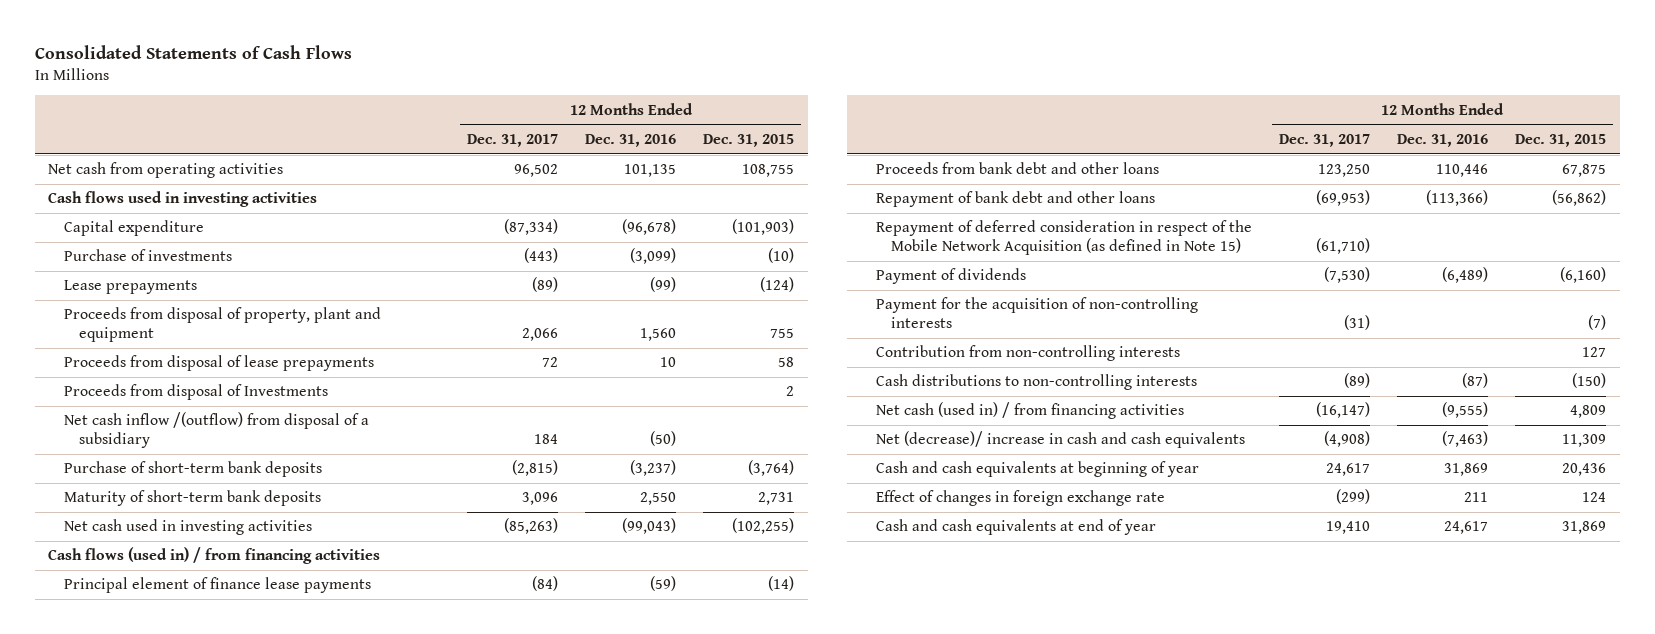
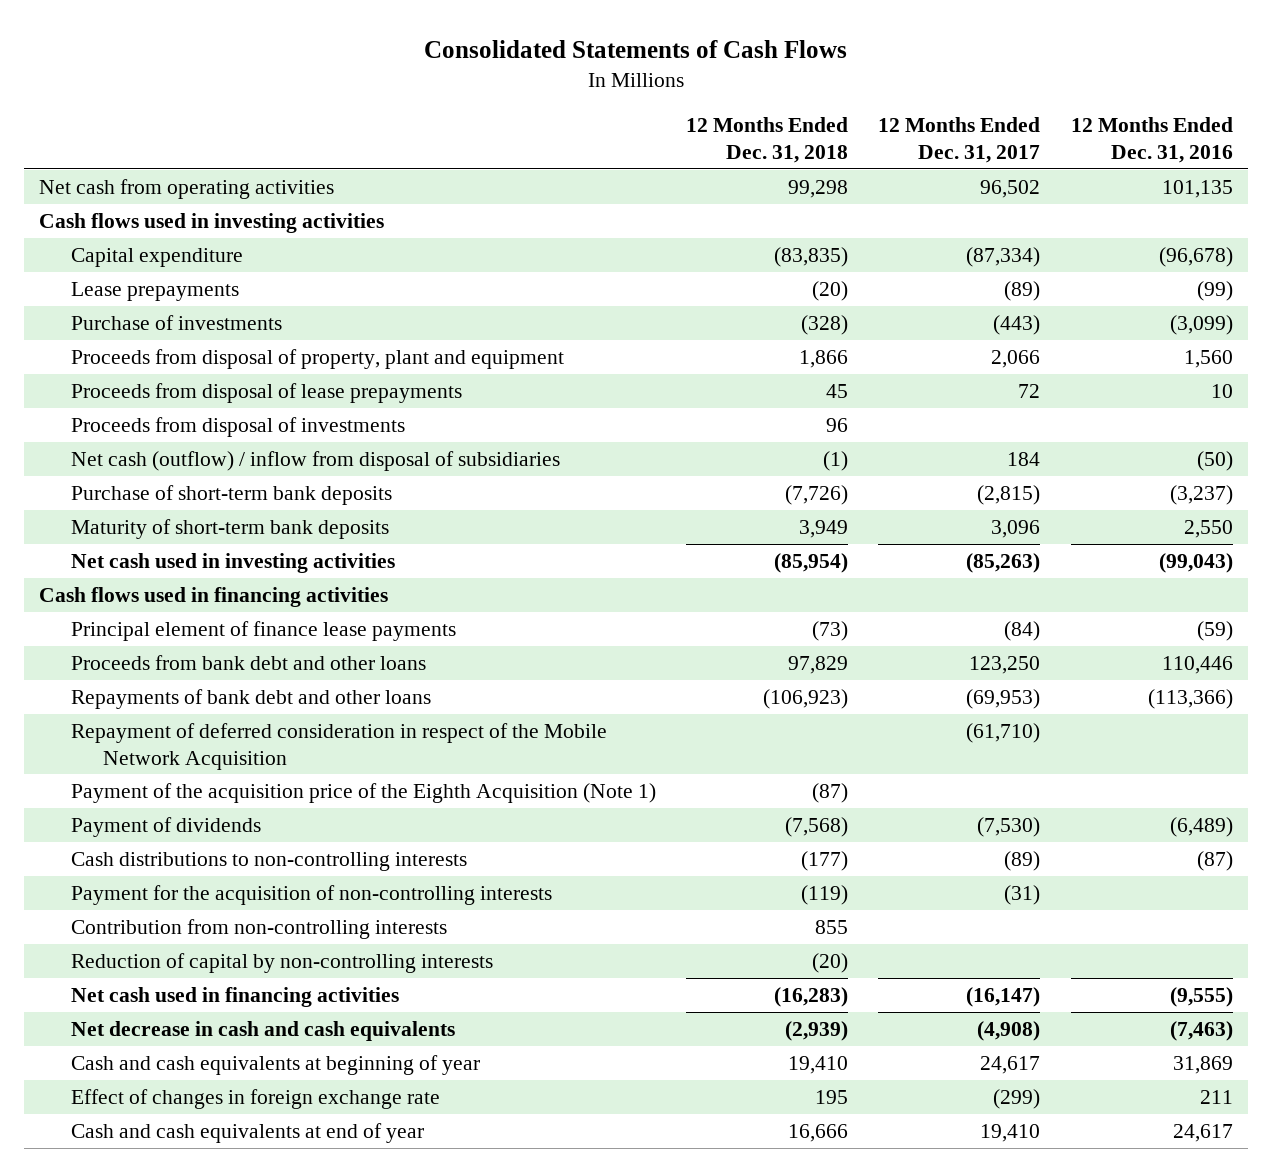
- | 12 Months Ended Dec. 31, 2017 | 12 Months Ended Dec. 31, 2016 | 12 Months Ended Dec. 31, 2015
+ | 12 Months Ended Dec. 31, 2018 | 12 Months Ended Dec. 31, 2017 | 12 Months Ended Dec. 31, 2016
moved down: Purchase of investments | (328) | (443) | (3,099)
- Proceeds from disposal of Investments | | | 2
- Net cash inflow /(outflow) from disposal of a subsidiary | 184 | (50) |
+ Proceeds from disposal of investments | 96 | |
+ Net cash (outflow) / inflow from disposal of subsidiaries | (1) | 184 | (50)
- Cash flows (used in) / from financing activities
+ Cash flows used in financing activities
- Repayment of bank debt and other loans | (69,953) | (113,366) | (56,862)
- Repayment of deferred consideration in respect of the Mobile Network Acquisition (as defined in Note 15) | (61,710) | |
+ Repayments of bank debt and other loans | (106,923) | (69,953) | (113,366)
+ Repayment of deferred consideration in respect of the Mobile Network Acquisition | | (61,710) |
+ Payment of the acquisition price of the Eighth Acquisition (Note 1) | (87) | |
moved up: Cash distributions to non-controlling interests | (177) | (89) | (87)
- Net cash (used in) / from financing activities | (16,147) | (9,555) | 4,809
- Net (decrease)/ increase in cash and cash equivalents | (4,908) | (7,463) | 11,309
+ Reduction of capital by non-controlling interests | (20) | |
+ Net cash used in financing activities | (16,283) | (16,147) | (9,555)
+ Net decrease in cash and cash equivalents | (2,939) | (4,908) | (7,463)

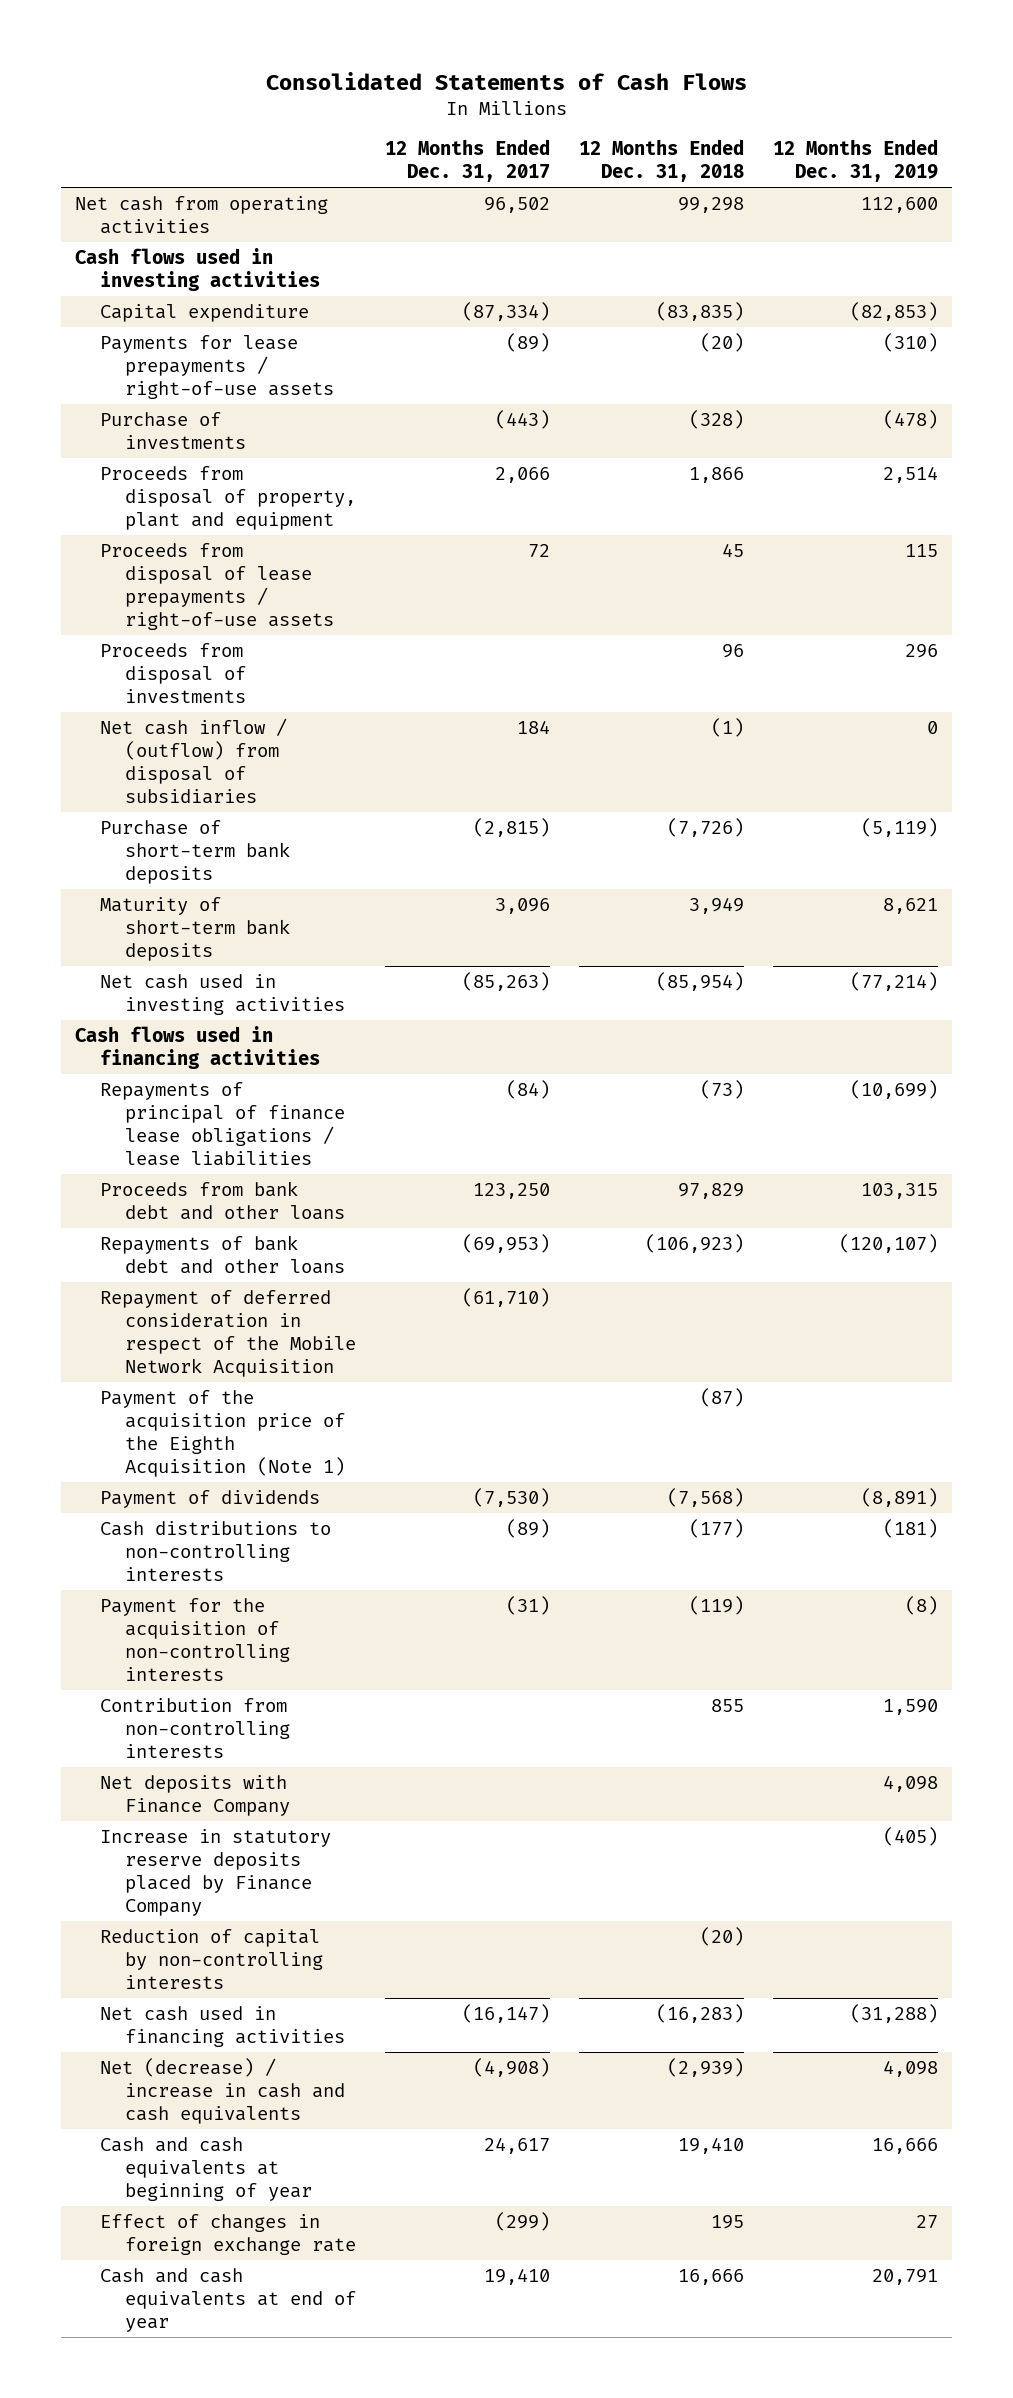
- | 12 Months Ended Dec. 31, 2018 | 12 Months Ended Dec. 31, 2017 | 12 Months Ended Dec. 31, 2016
+ | 12 Months Ended Dec. 31, 2017 | 12 Months Ended Dec. 31, 2018 | 12 Months Ended Dec. 31, 2019
- Lease prepayments | (20) | (89) | (99)
+ Payments for lease prepayments / right-of-use assets | (89) | (20) | (310)
- Proceeds from disposal of lease prepayments | 45 | 72 | 10
+ Proceeds from disposal of lease prepayments / right-of-use assets | 72 | 45 | 115
- Net cash (outflow) / inflow from disposal of subsidiaries | (1) | 184 | (50)
+ Net cash inflow / (outflow) from disposal of subsidiaries | 184 | (1) | 0
- Principal element of finance lease payments | (73) | (84) | (59)
+ Repayments of principal of finance lease obligations / lease liabilities | (84) | (73) | (10,699)
+ Net deposits with Finance Company | | | 4,098
+ Increase in statutory reserve deposits placed by Finance Company | | | (405)
- Net decrease in cash and cash equivalents | (2,939) | (4,908) | (7,463)
+ Net (decrease) / increase in cash and cash equivalents | (4,908) | (2,939) | 4,098

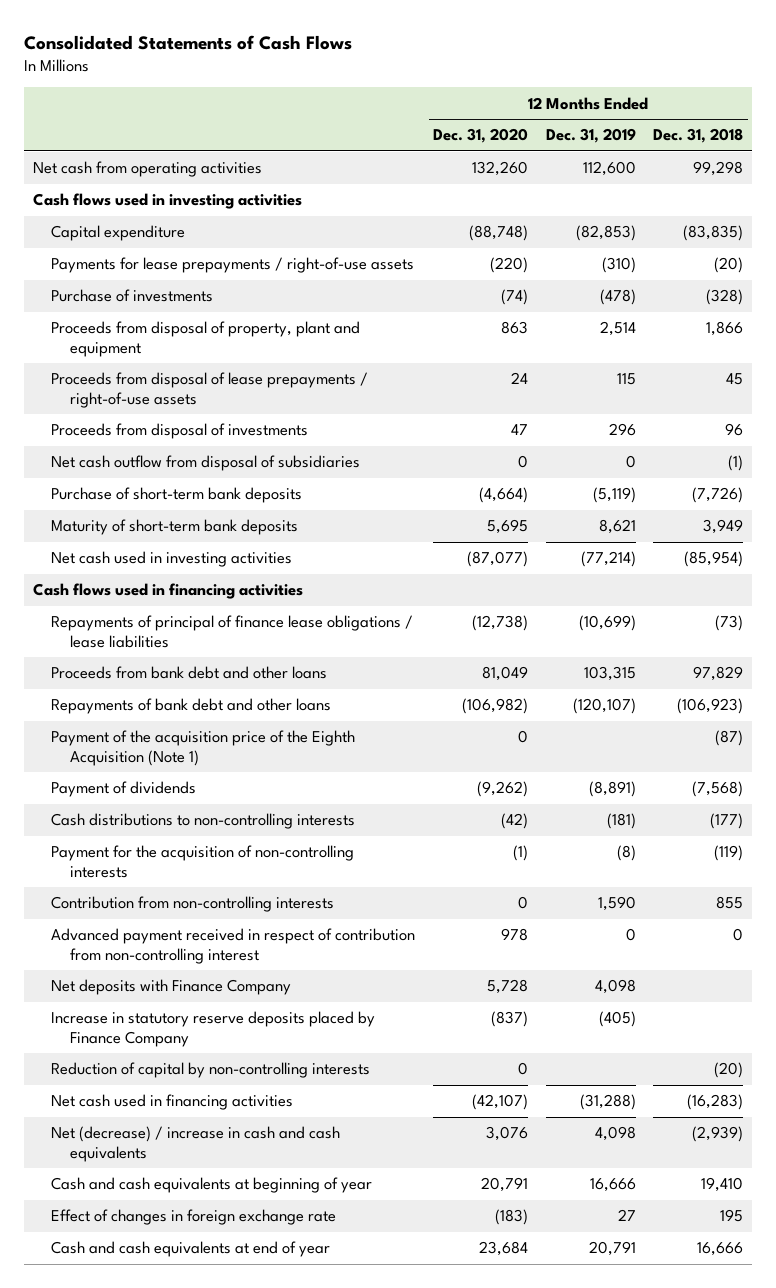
- | 12 Months Ended Dec. 31, 2017 | 12 Months Ended Dec. 31, 2018 | 12 Months Ended Dec. 31, 2019
+ | 12 Months Ended Dec. 31, 2020 | 12 Months Ended Dec. 31, 2019 | 12 Months Ended Dec. 31, 2018
- Net cash inflow / (outflow) from disposal of subsidiaries | 184 | (1) | 0
+ Net cash outflow from disposal of subsidiaries | 0 | 0 | (1)
- Repayment of deferred consideration in respect of the Mobile Network Acquisition | (61,710) | |
+ Advanced payment received in respect of contribution from non-controlling interest | 978 | 0 | 0

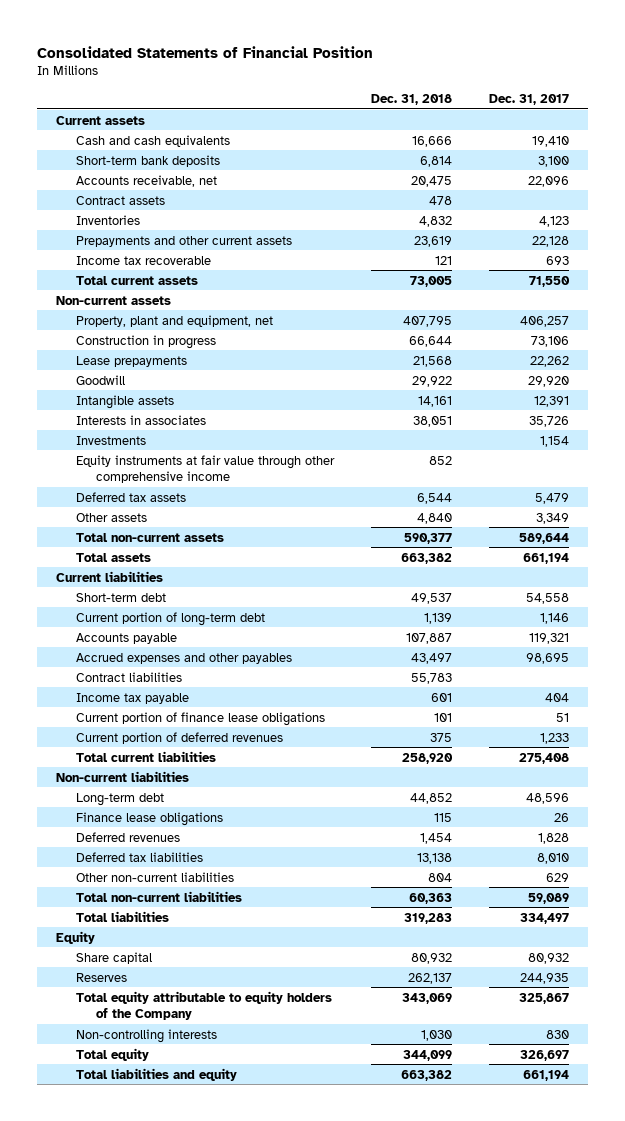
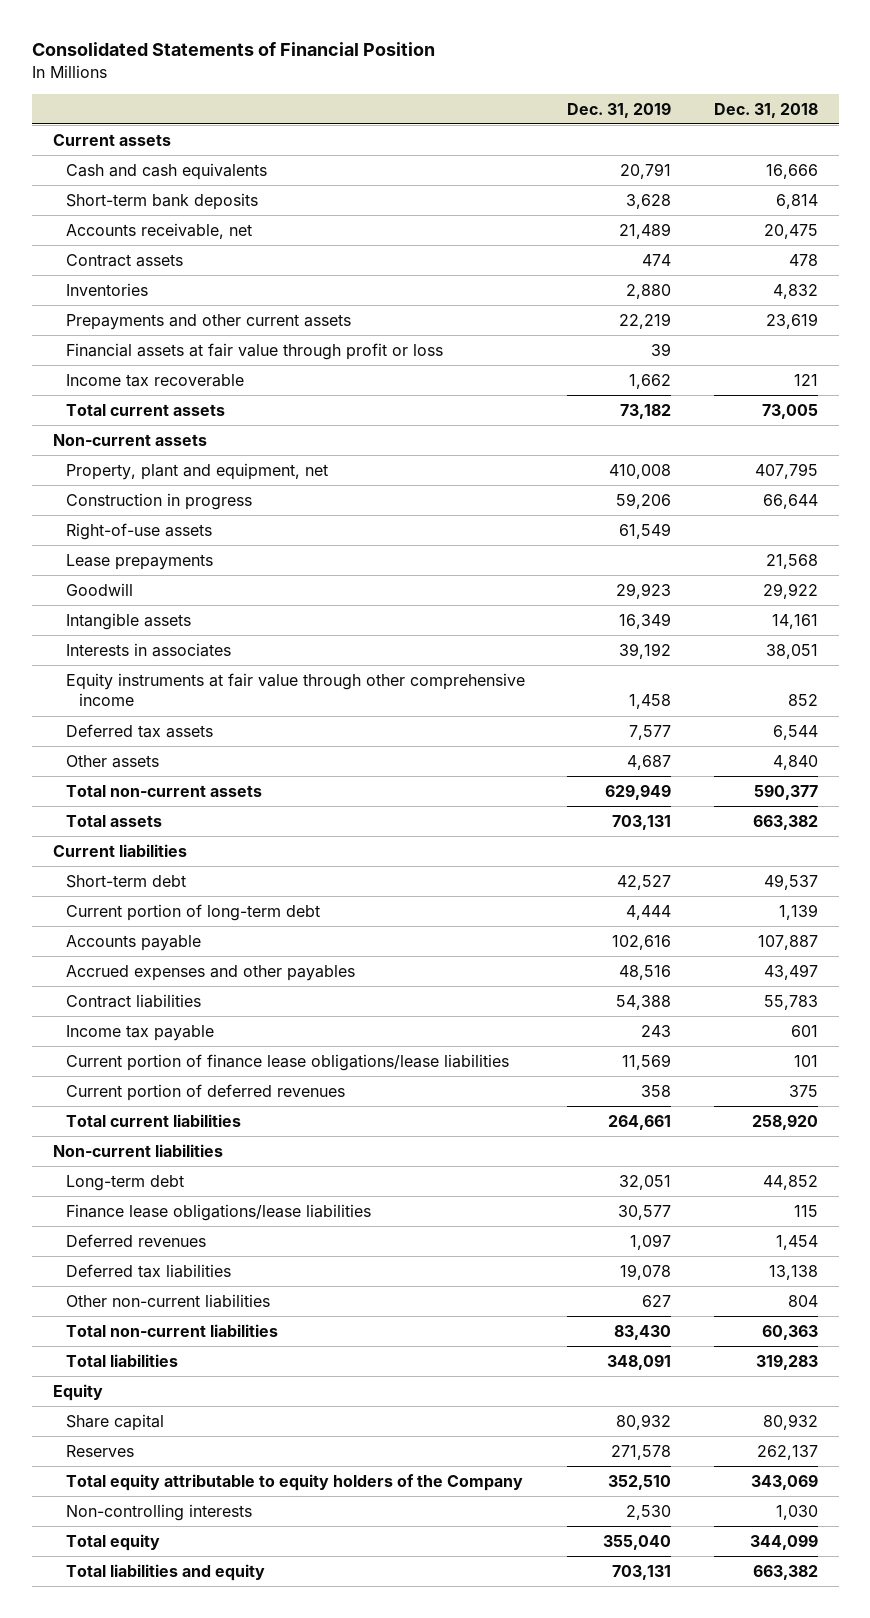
- | Dec. 31, 2018 | Dec. 31, 2017
+ | Dec. 31, 2019 | Dec. 31, 2018
+ Financial assets at fair value through profit or loss | 39 |
+ Right-of-use assets | 61,549 |
- Investments | | 1,154
- Current portion of finance lease obligations | 101 | 51
+ Current portion of finance lease obligations/lease liabilities | 11,569 | 101
- Finance lease obligations | 115 | 26
+ Finance lease obligations/lease liabilities | 30,577 | 115

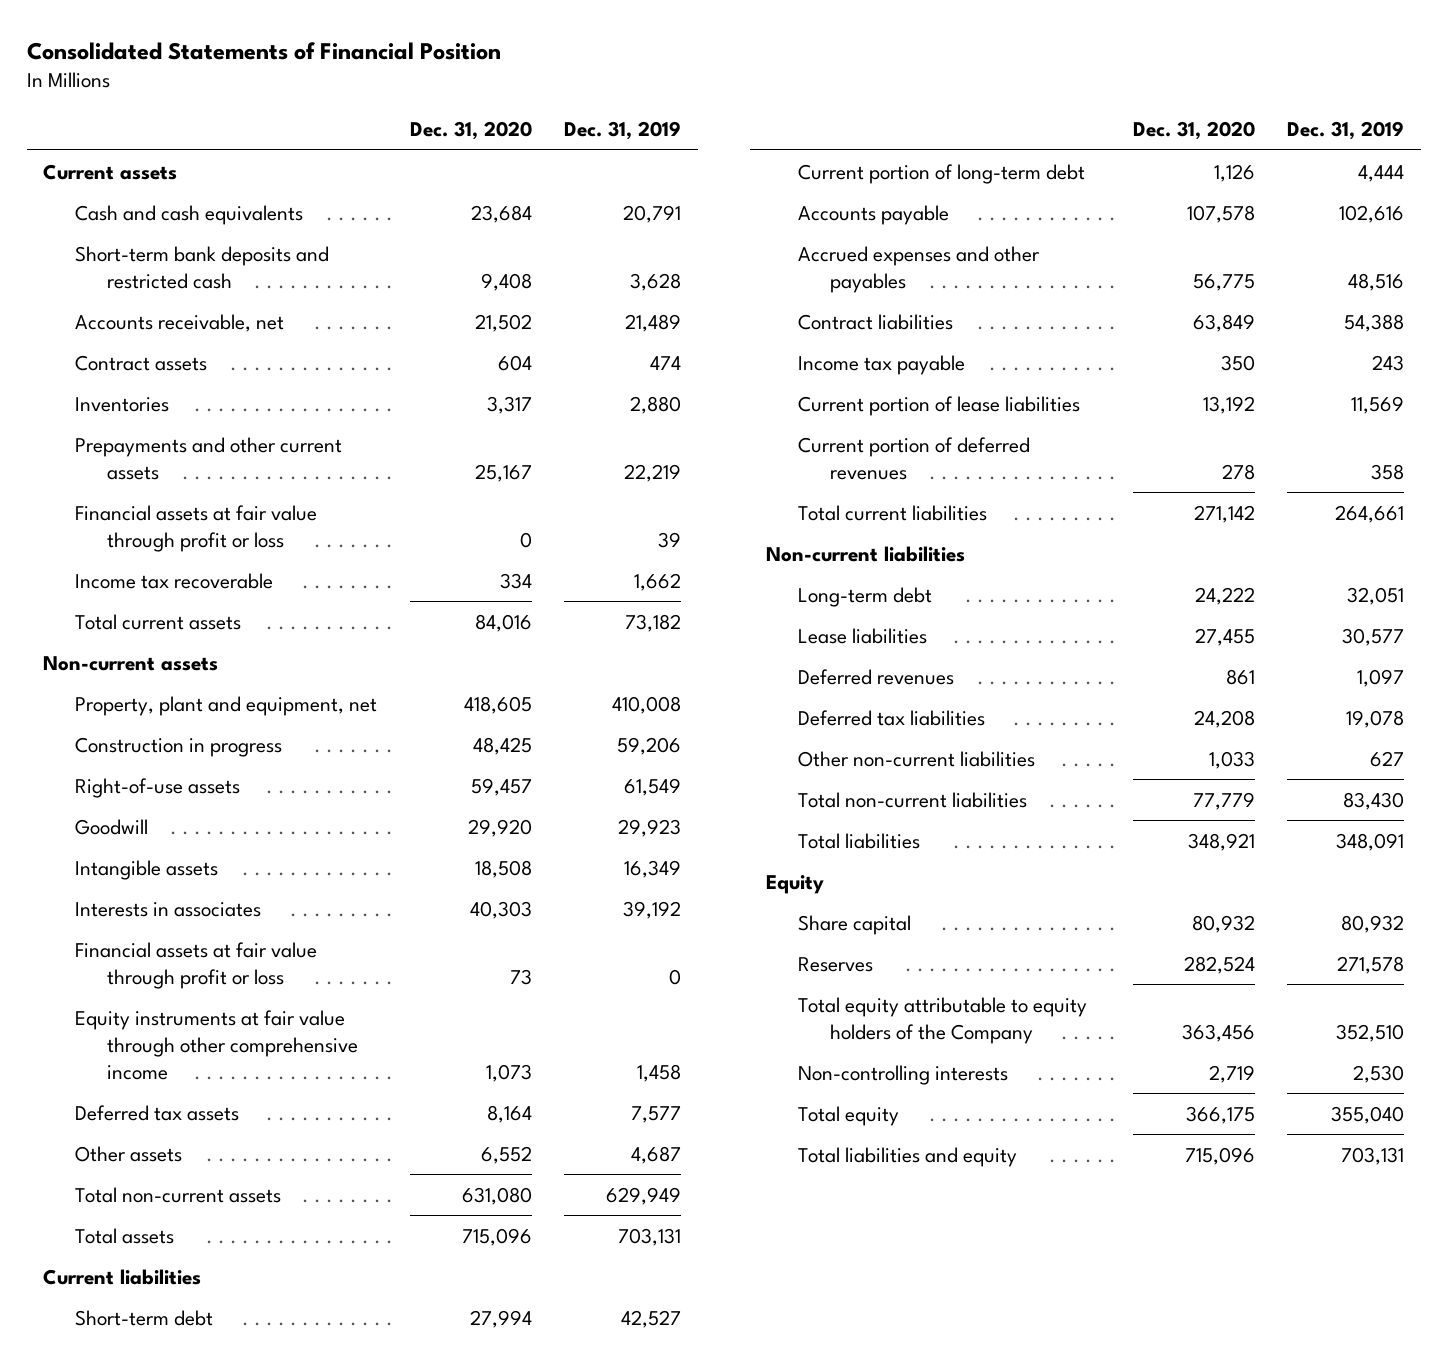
- | Dec. 31, 2019 | Dec. 31, 2018
+ | Dec. 31, 2020 | Dec. 31, 2019
- Short-term bank deposits | 3,628 | 6,814
+ Short-term bank deposits and restricted cash | 9,408 | 3,628
- Lease prepayments | | 21,568
+ Financial assets at fair value through profit or loss | 73 | 0
- Current portion of finance lease obligations/lease liabilities | 11,569 | 101
+ Current portion of lease liabilities | 13,192 | 11,569
- Finance lease obligations/lease liabilities | 30,577 | 115
+ Lease liabilities | 27,455 | 30,577

